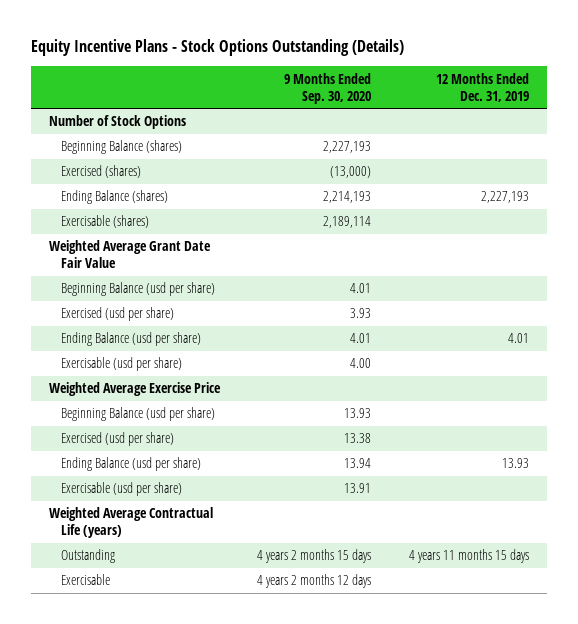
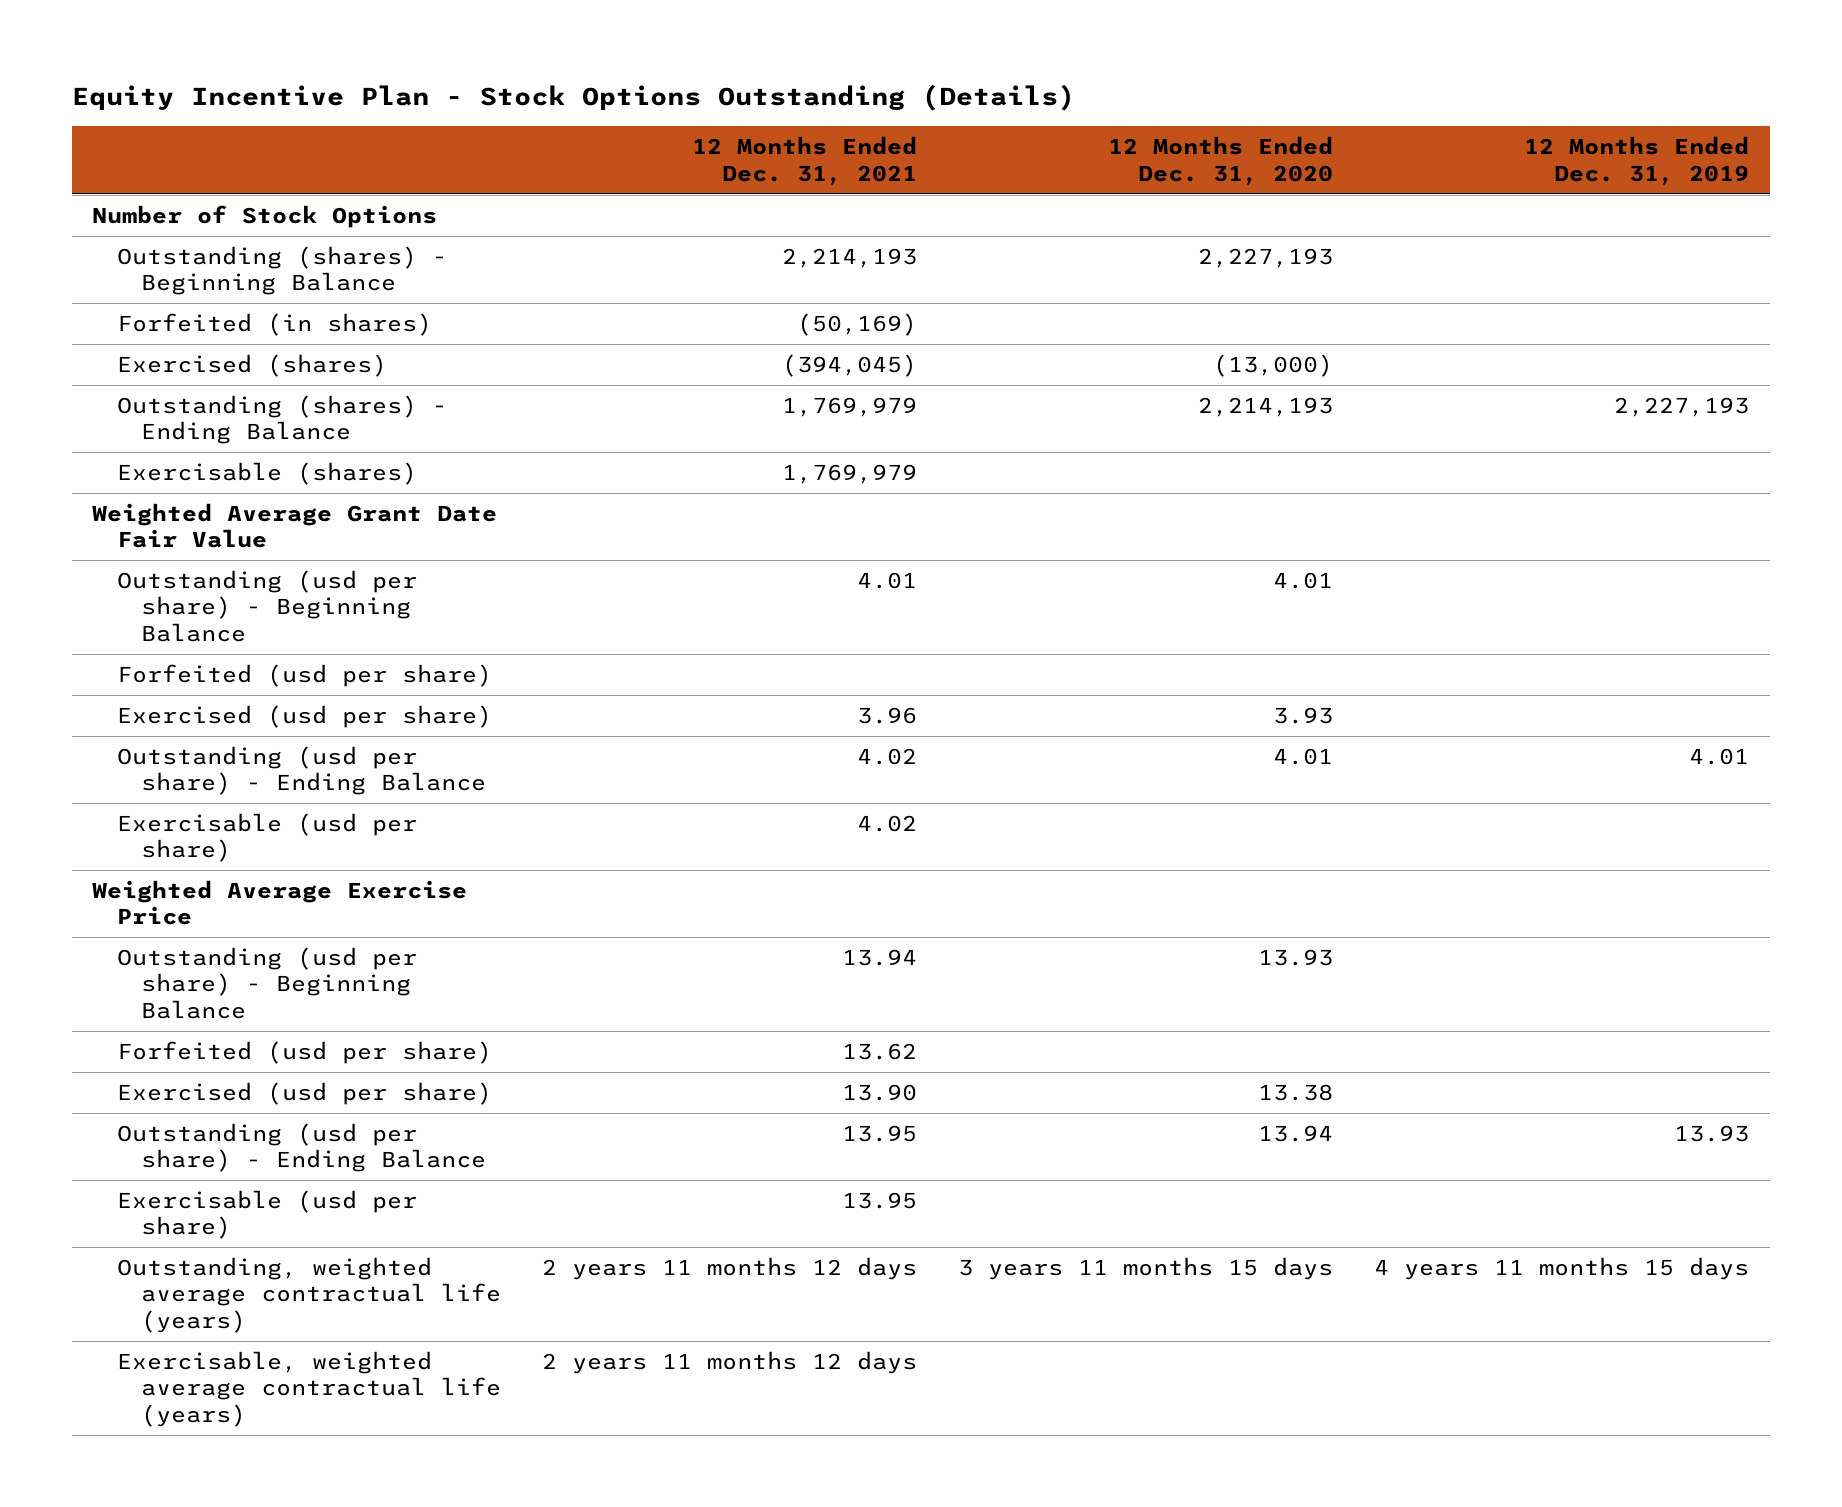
- Equity Incentive Plans - Stock Options Outstanding (Details)
+ Equity Incentive Plan - Stock Options Outstanding (Details)
- | 9 Months Ended Sep. 30, 2020 | 12 Months Ended Dec. 31, 2019
+ | 12 Months Ended Dec. 31, 2021 | 12 Months Ended Dec. 31, 2020 | 12 Months Ended Dec. 31, 2019
- Beginning Balance (shares) | 2,227,193 |
+ Outstanding (shares) - Beginning Balance | 2,214,193 | 2,227,193 |
+ Forfeited (in shares) | (50,169) | |
- Ending Balance (shares) | 2,214,193 | 2,227,193
+ Outstanding (shares) - Ending Balance | 1,769,979 | 2,214,193 | 2,227,193
- Beginning Balance (usd per share) | 4.01 |
+ Outstanding (usd per share) - Beginning Balance | 4.01 | 4.01 |
+ Forfeited (usd per share)
- Ending Balance (usd per share) | 4.01 | 4.01
+ Outstanding (usd per share) - Ending Balance | 4.02 | 4.01 | 4.01
- Beginning Balance (usd per share) | 13.93 |
+ Outstanding (usd per share) - Beginning Balance | 13.94 | 13.93 |
+ Forfeited (usd per share) | 13.62 | |
- Ending Balance (usd per share) | 13.94 | 13.93
+ Outstanding (usd per share) - Ending Balance | 13.95 | 13.94 | 13.93
- Weighted Average Contractual Life (years)
- Outstanding | 4 years 2 months 15 days | 4 years 11 months 15 days
- Exercisable | 4 years 2 months 12 days |
+ Outstanding, weighted average contractual life (years) | 2 years 11 months 12 days | 3 years 11 months 15 days | 4 years 11 months 15 days
+ Exercisable, weighted average contractual life (years) | 2 years 11 months 12 days | |

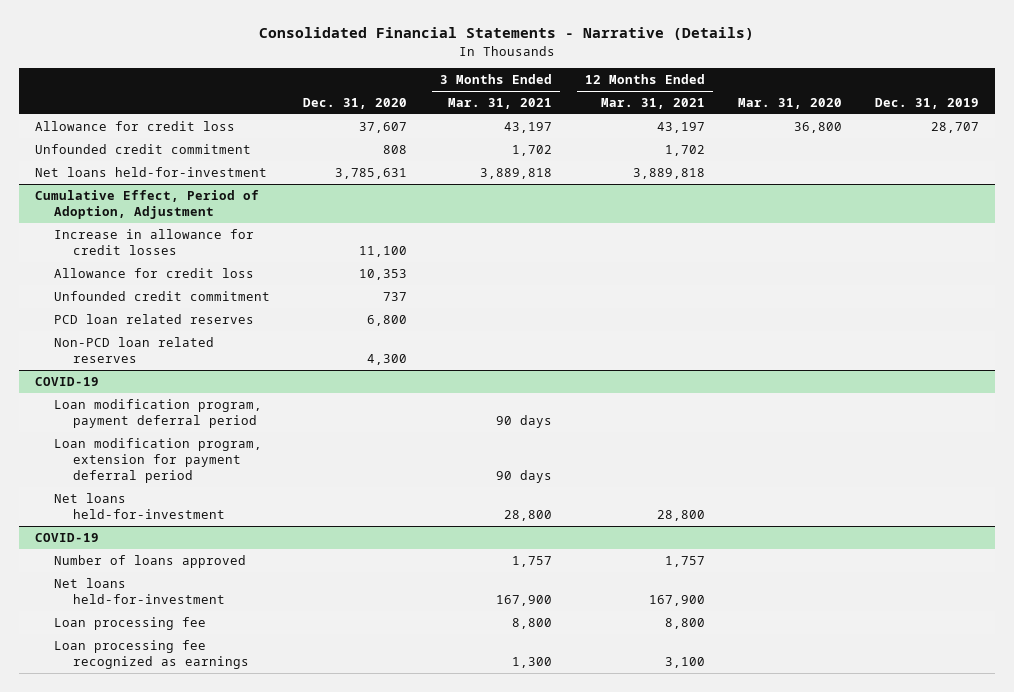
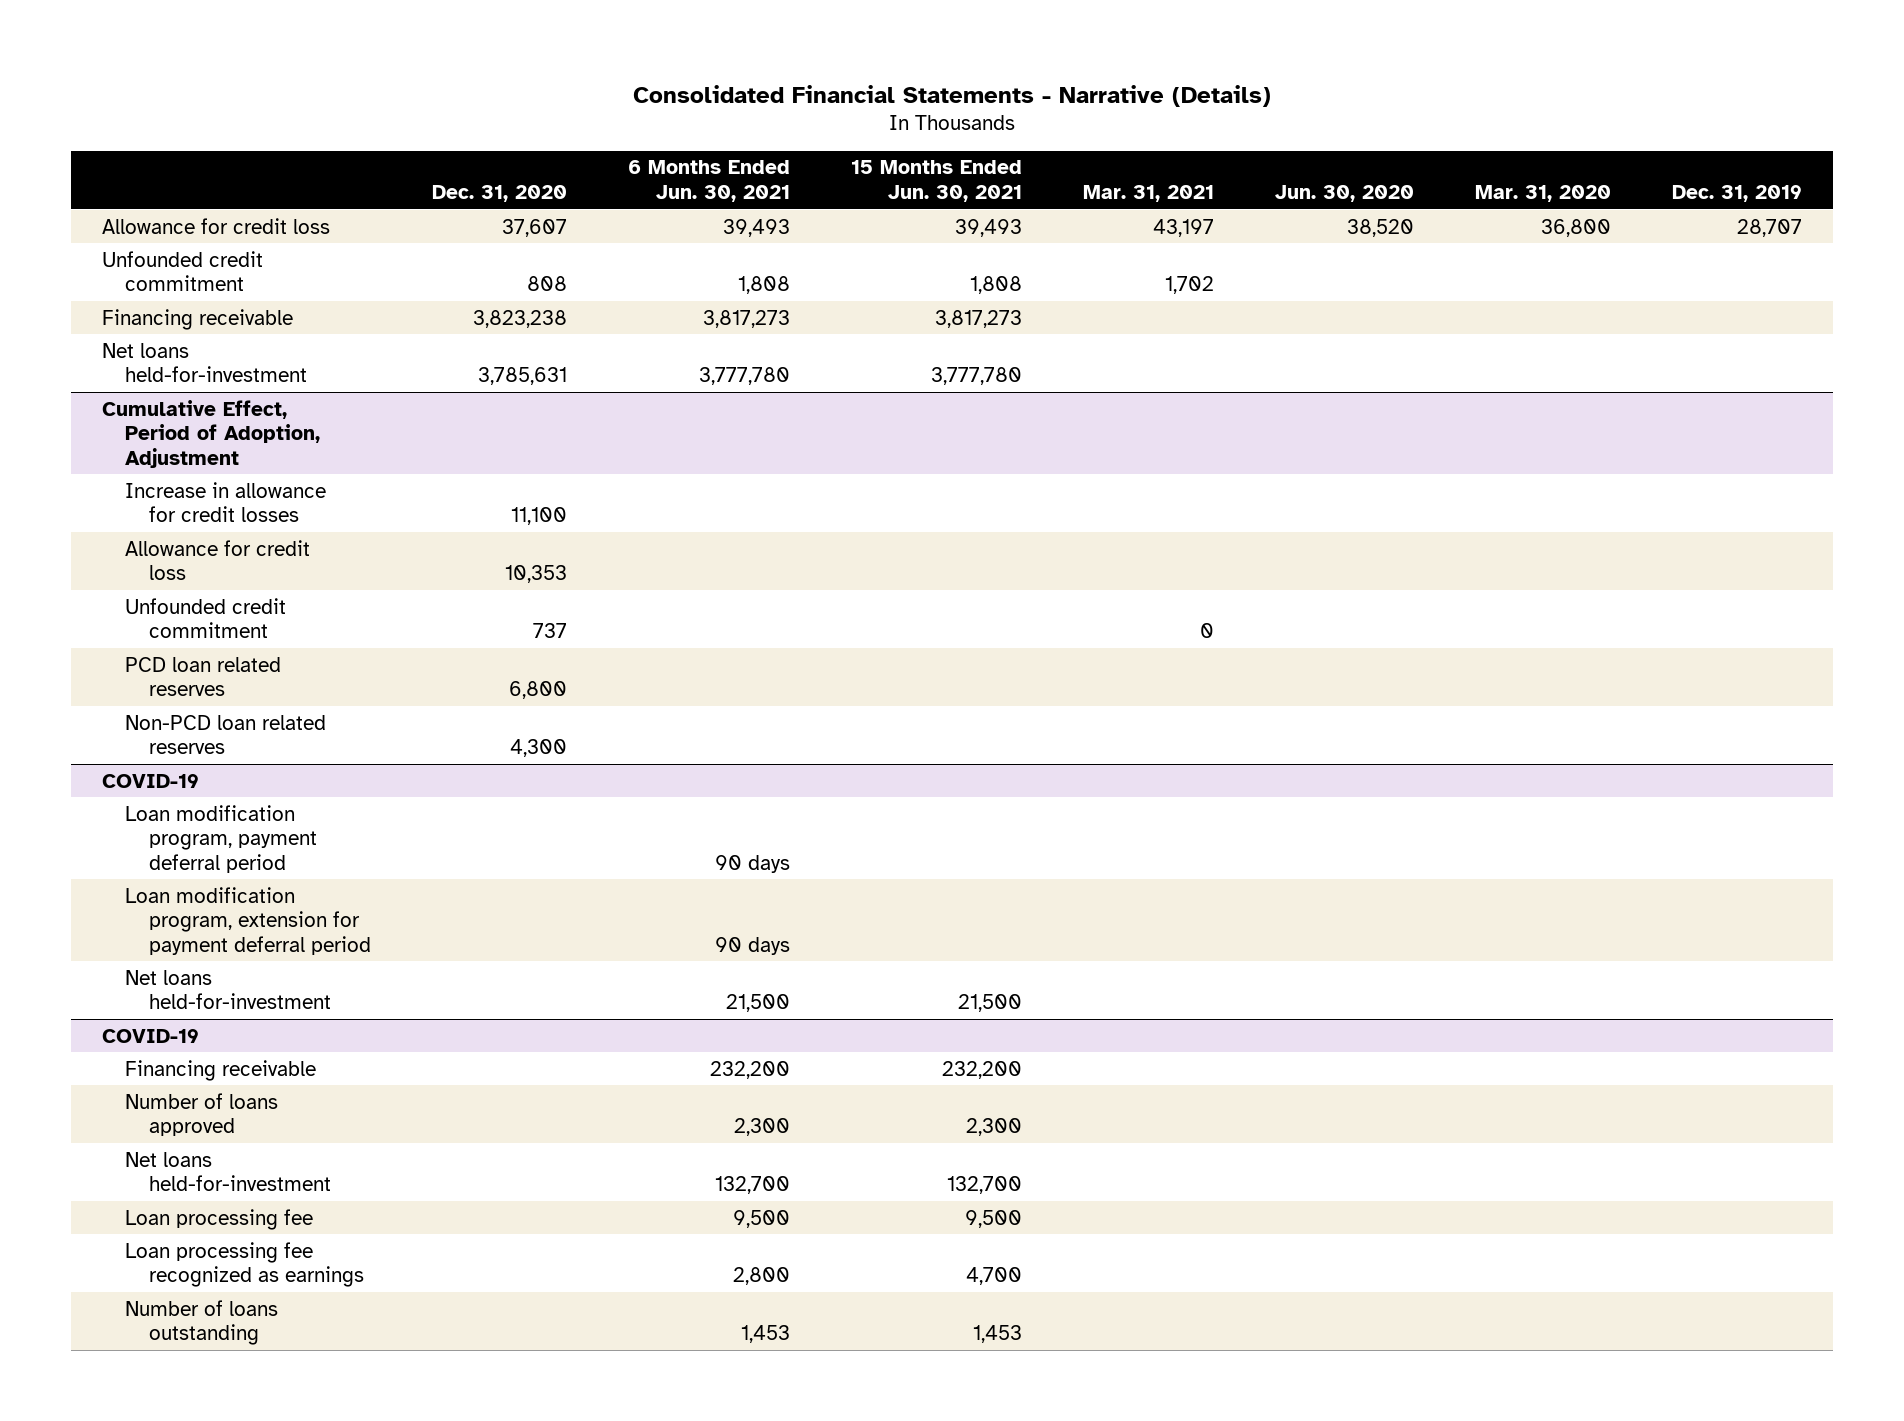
- | Dec. 31, 2020 | 3 Months Ended Mar. 31, 2021 | 12 Months Ended Mar. 31, 2021 | Mar. 31, 2020 | Dec. 31, 2019
+ | Dec. 31, 2020 | 6 Months Ended Jun. 30, 2021 | 15 Months Ended Jun. 30, 2021 | Mar. 31, 2021 | Jun. 30, 2020 | Mar. 31, 2020 | Dec. 31, 2019
+ Financing receivable | 3,823,238 | 3,817,273 | 3,817,273 | | | |
@ COVID-19
+ Financing receivable | | 232,200 | 232,200 | | | |
+ Number of loans outstanding | | 1,453 | 1,453 | | | |

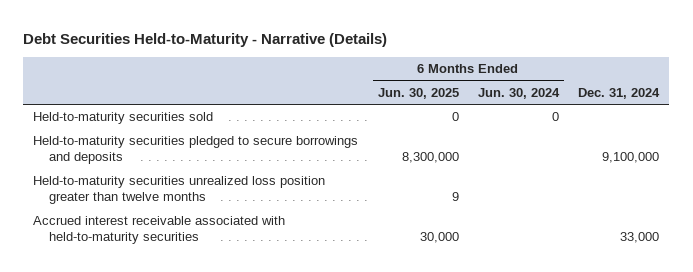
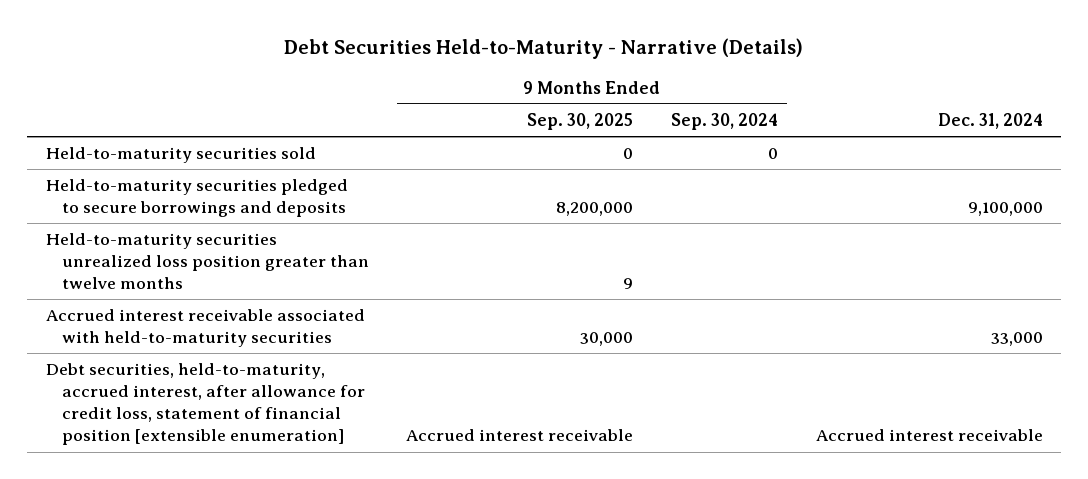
- | 6 Months Ended Jun. 30, 2025 | 6 Months Ended Jun. 30, 2024 | Dec. 31, 2024
+ | 9 Months Ended Sep. 30, 2025 | 9 Months Ended Sep. 30, 2024 | Dec. 31, 2024
+ Debt securities, held-to-maturity, accrued interest, after allowance for credit loss, statement of financial position [extensible enumeration] | Accrued interest receivable | | Accrued interest receivable

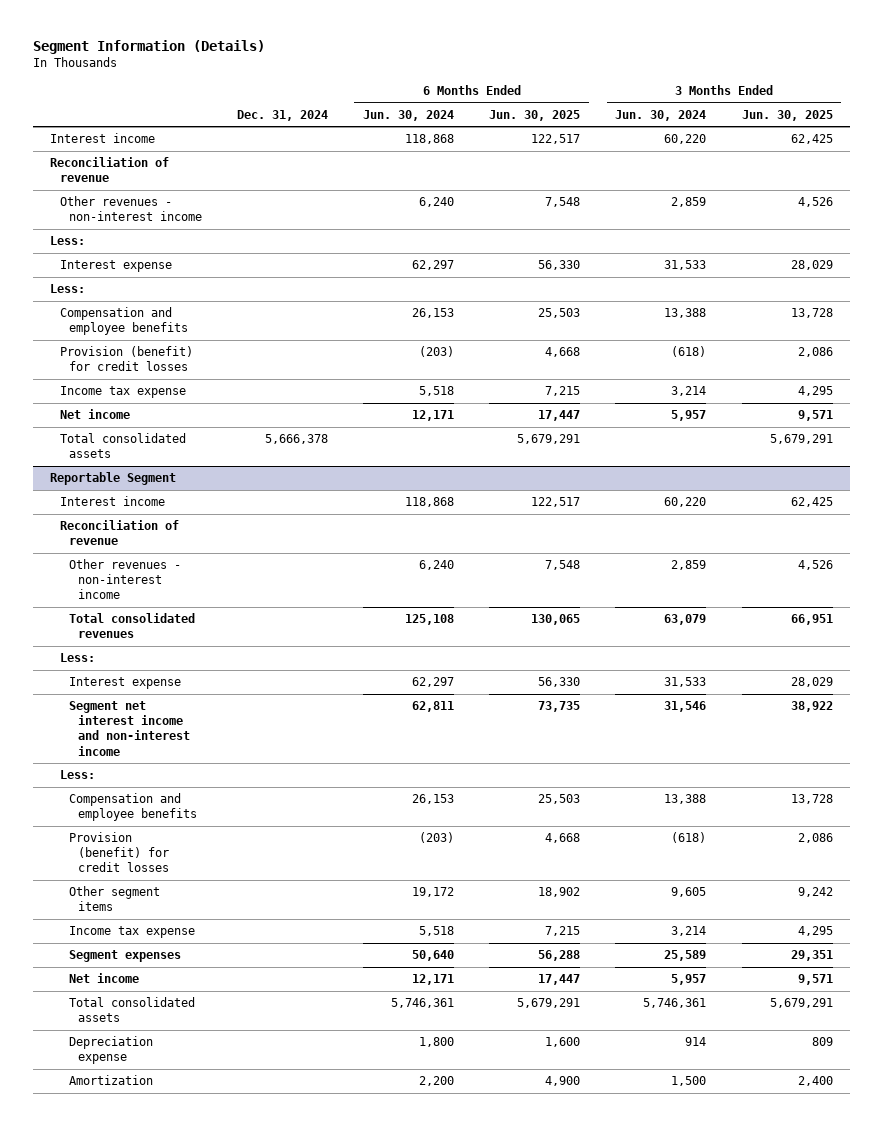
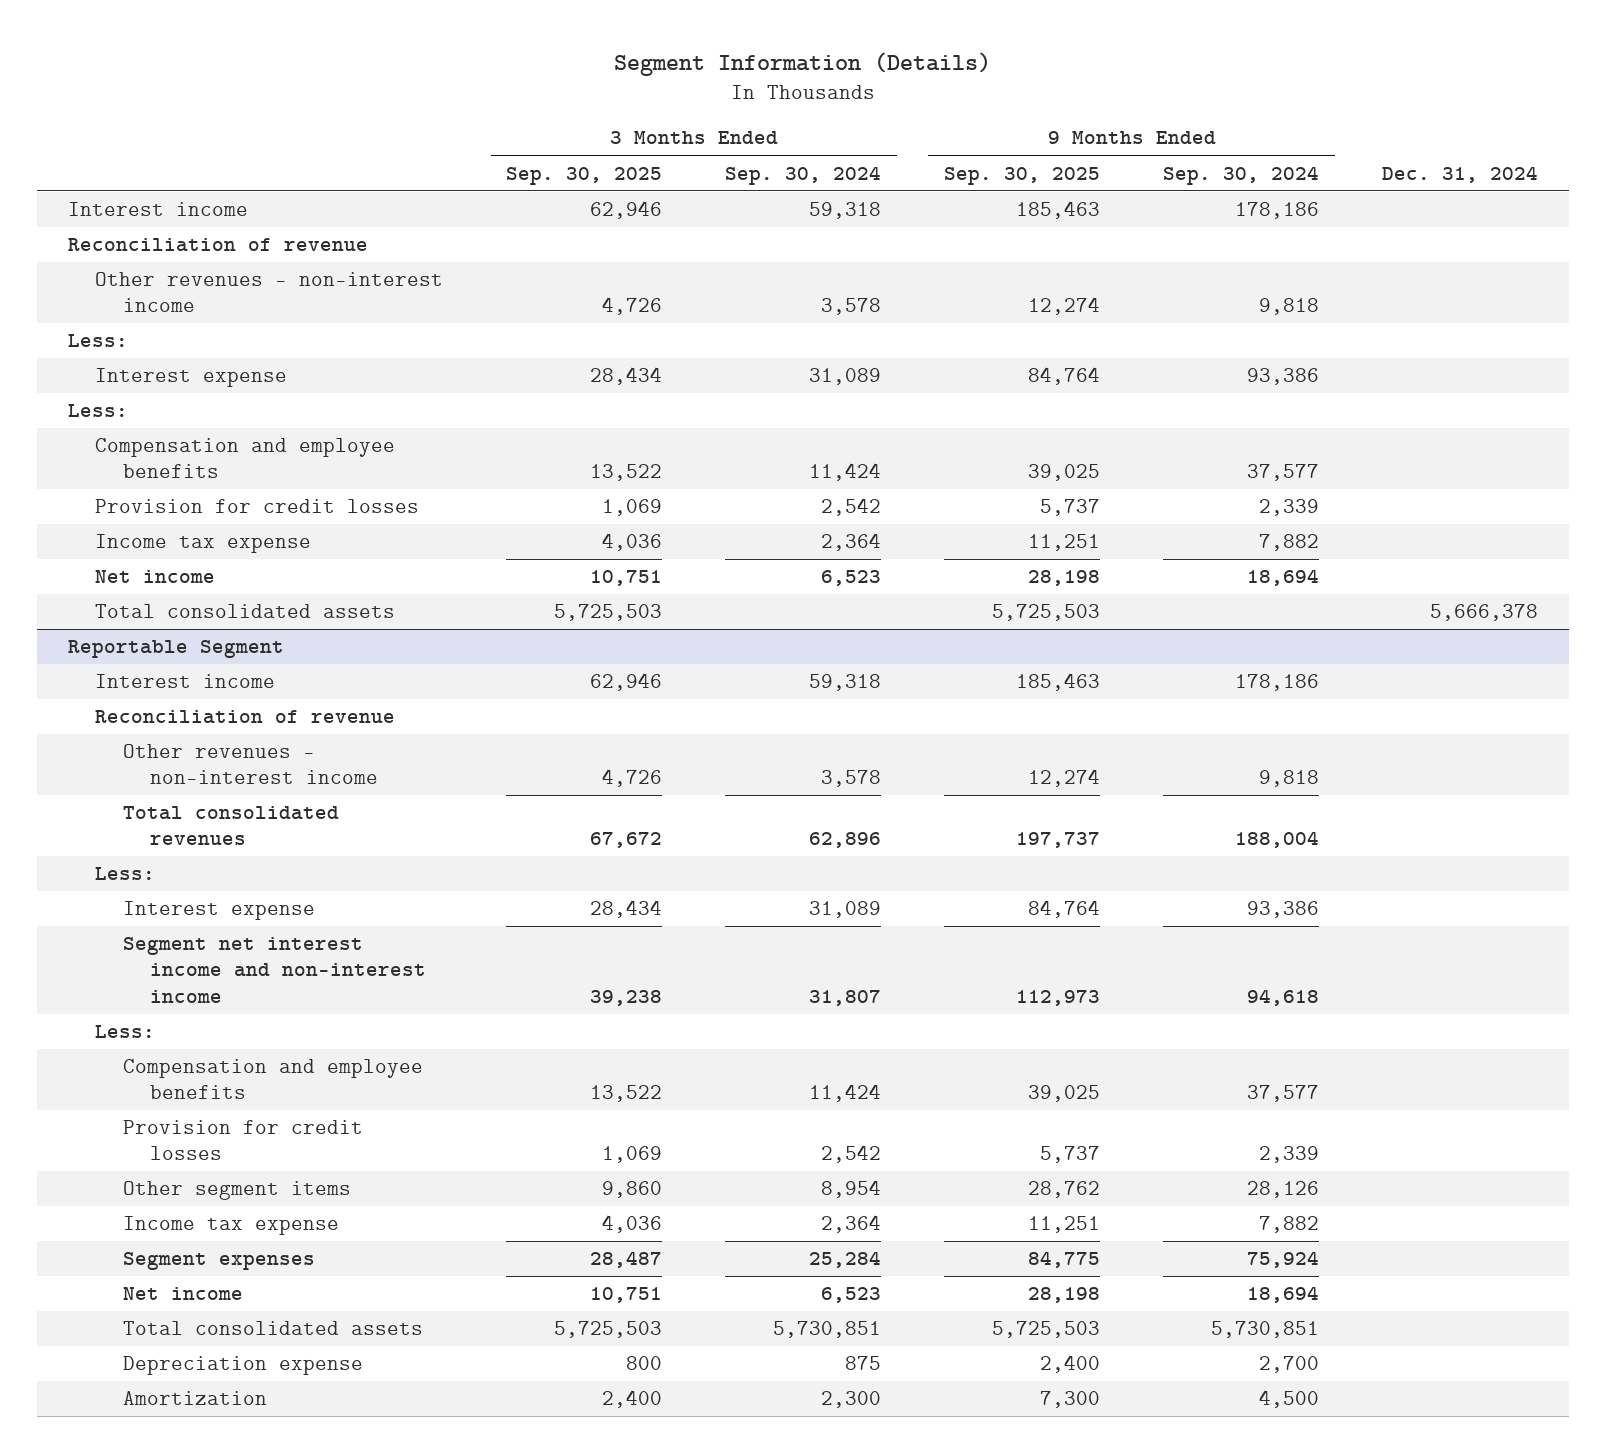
- | Dec. 31, 2024 | 6 Months Ended Jun. 30, 2024 | 6 Months Ended Jun. 30, 2025 | 3 Months Ended Jun. 30, 2024 | 3 Months Ended Jun. 30, 2025
+ | 3 Months Ended Sep. 30, 2025 | 3 Months Ended Sep. 30, 2024 | 9 Months Ended Sep. 30, 2025 | 9 Months Ended Sep. 30, 2024 | Dec. 31, 2024
- Provision (benefit) for credit losses | | (203) | 4,668 | (618) | 2,086
+ Provision for credit losses | 1,069 | 2,542 | 5,737 | 2,339 |
@ Reportable Segment
- Provision (benefit) for credit losses | | (203) | 4,668 | (618) | 2,086
+ Provision for credit losses | 1,069 | 2,542 | 5,737 | 2,339 |

